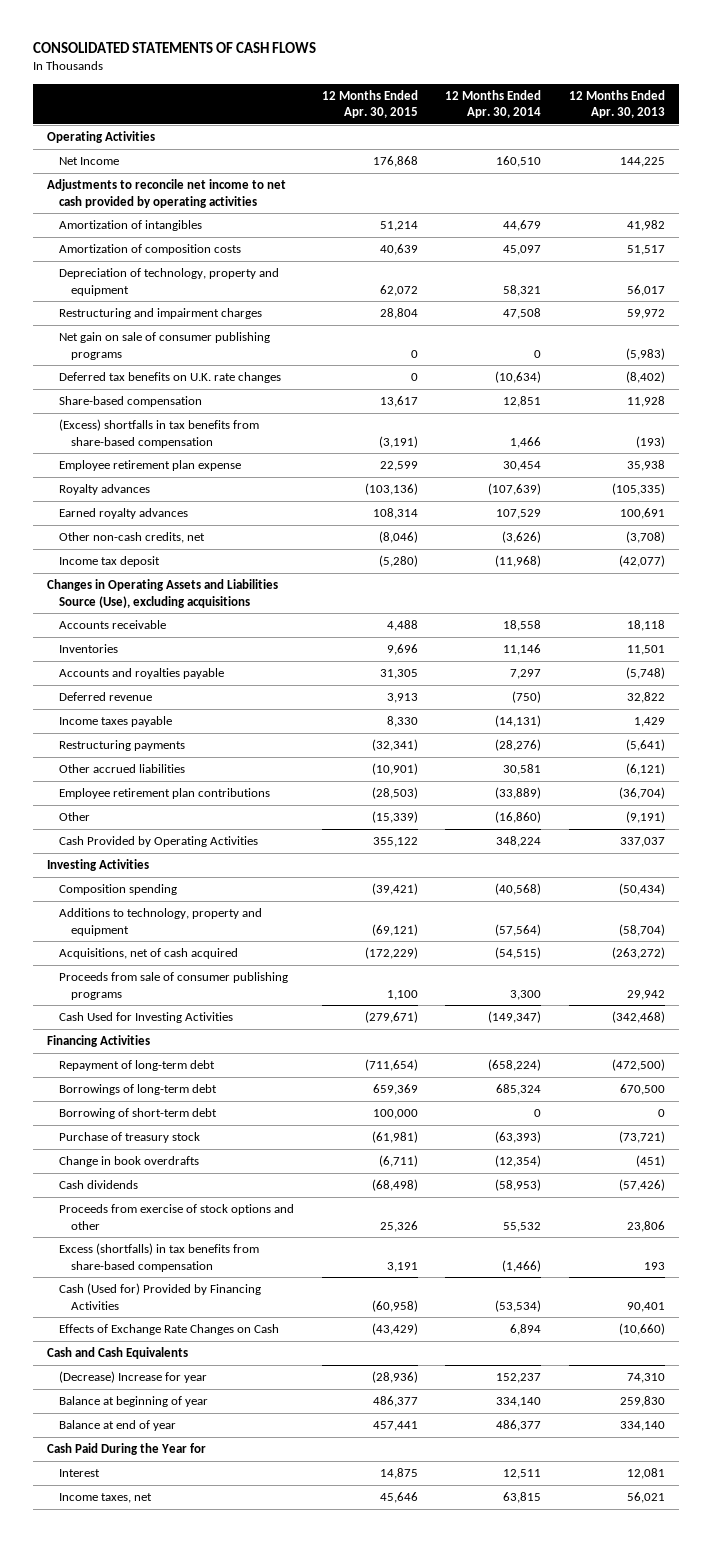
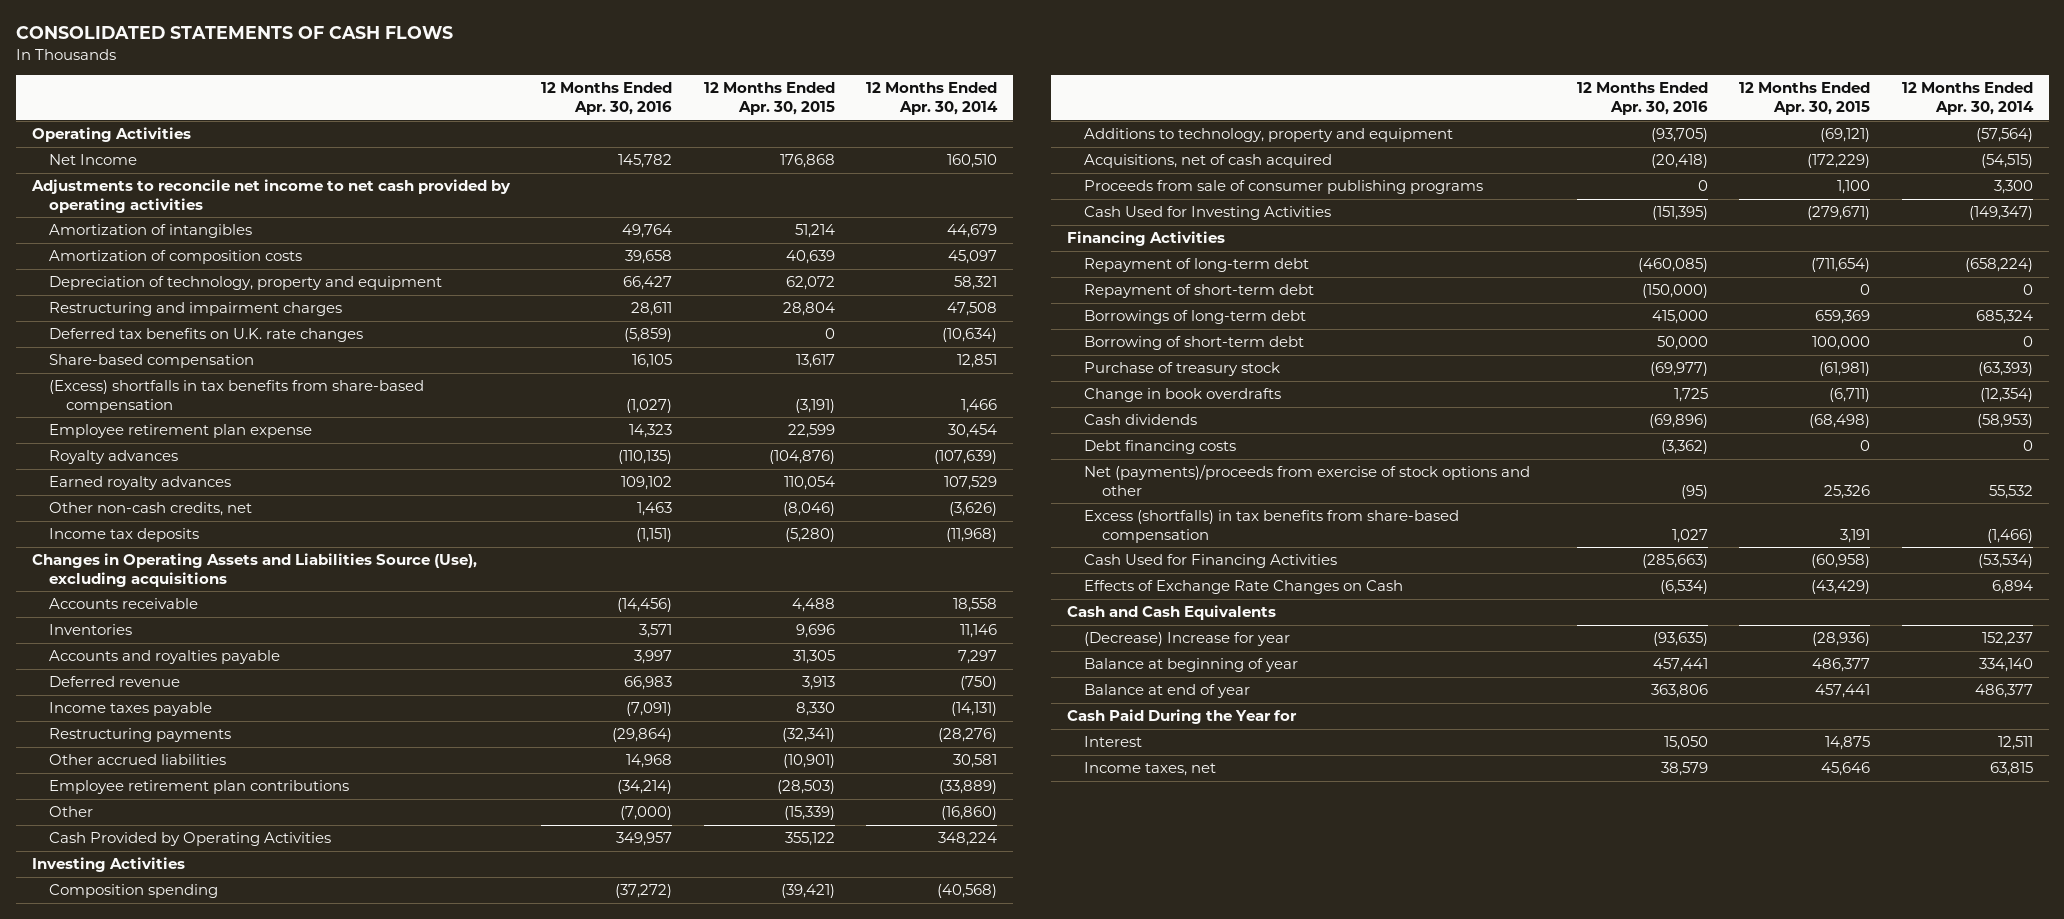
- | 12 Months Ended Apr. 30, 2015 | 12 Months Ended Apr. 30, 2014 | 12 Months Ended Apr. 30, 2013
+ | 12 Months Ended Apr. 30, 2016 | 12 Months Ended Apr. 30, 2015 | 12 Months Ended Apr. 30, 2014
- Net gain on sale of consumer publishing programs | 0 | 0 | (5,983)
- Royalty advances | (103,136) | (107,639) | (105,335)
- Earned royalty advances | 108,314 | 107,529 | 100,691
+ Royalty advances | (110,135) | (104,876) | (107,639)
+ Earned royalty advances | 109,102 | 110,054 | 107,529
- Income tax deposit | (5,280) | (11,968) | (42,077)
+ Income tax deposits | (1,151) | (5,280) | (11,968)
+ Repayment of short-term debt | (150,000) | 0 | 0
- Proceeds from exercise of stock options and other | 25,326 | 55,532 | 23,806
+ Debt financing costs | (3,362) | 0 | 0
+ Net (payments)/proceeds from exercise of stock options and other | (95) | 25,326 | 55,532
- Cash (Used for) Provided by Financing Activities | (60,958) | (53,534) | 90,401
+ Cash Used for Financing Activities | (285,663) | (60,958) | (53,534)

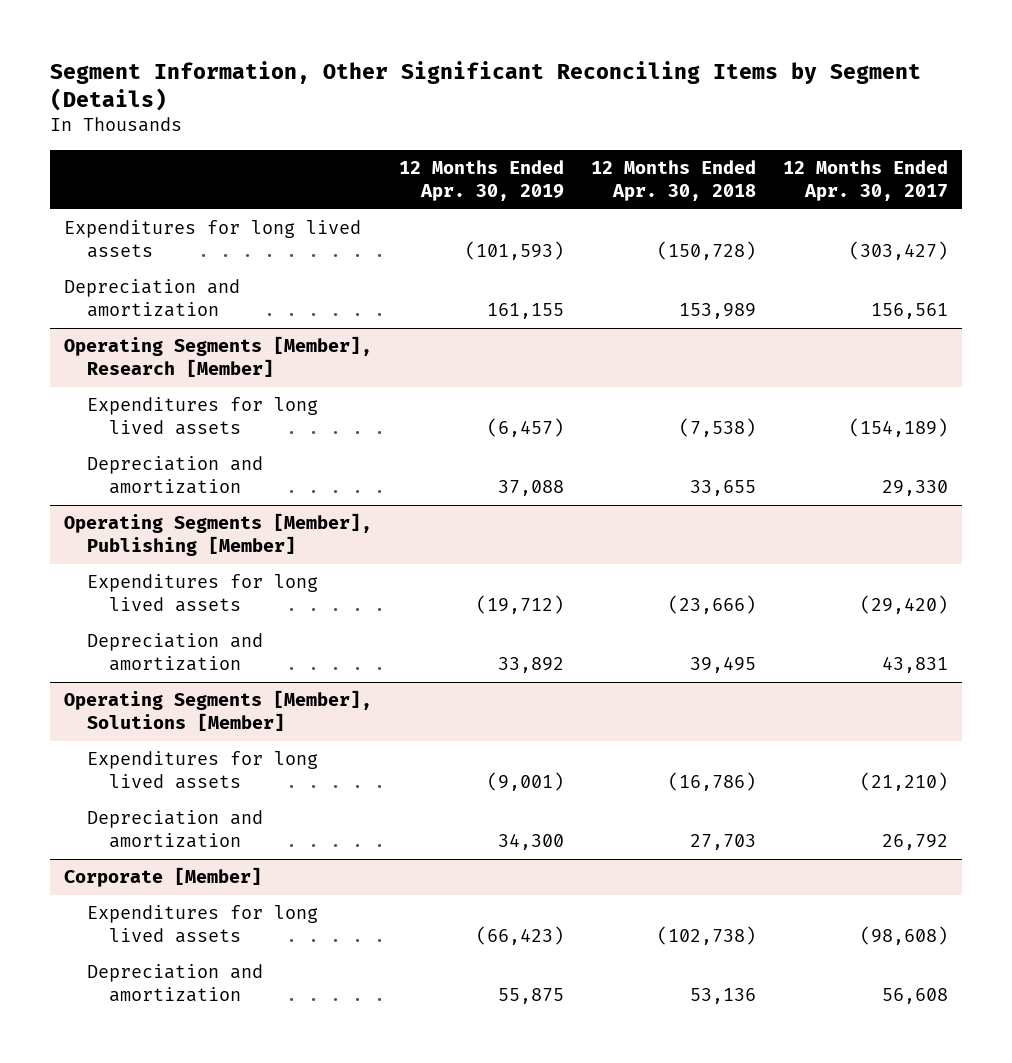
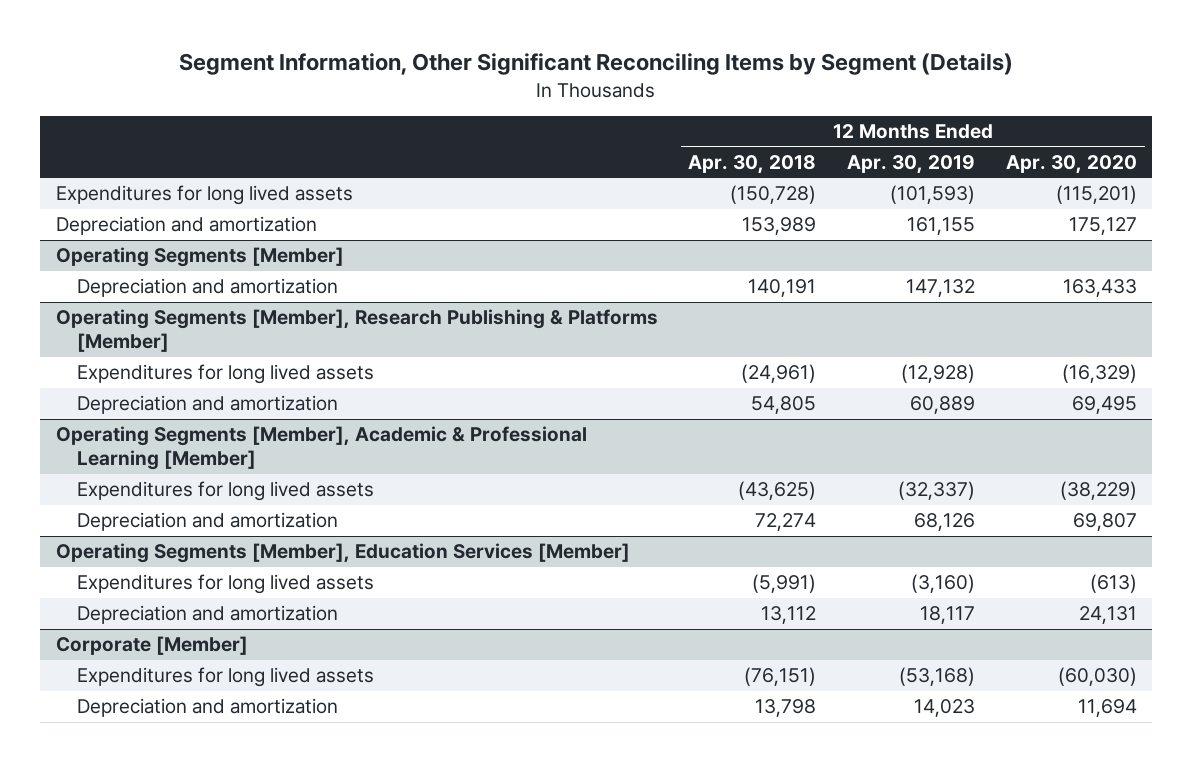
- | 12 Months Ended Apr. 30, 2019 | 12 Months Ended Apr. 30, 2018 | 12 Months Ended Apr. 30, 2017
+ | 12 Months Ended Apr. 30, 2018 | 12 Months Ended Apr. 30, 2019 | 12 Months Ended Apr. 30, 2020
- Operating Segments [Member], Research [Member]
- Expenditures for long lived assets | (6,457) | (7,538) | (154,189)
- Depreciation and amortization | 37,088 | 33,655 | 29,330
- Operating Segments [Member], Publishing [Member]
- Expenditures for long lived assets | (19,712) | (23,666) | (29,420)
- Depreciation and amortization | 33,892 | 39,495 | 43,831
- Operating Segments [Member], Solutions [Member]
- Expenditures for long lived assets | (9,001) | (16,786) | (21,210)
- Depreciation and amortization | 34,300 | 27,703 | 26,792
+ Operating Segments [Member]
+ Depreciation and amortization | 140,191 | 147,132 | 163,433
+ Operating Segments [Member], Research Publishing & Platforms [Member]
+ Expenditures for long lived assets | (24,961) | (12,928) | (16,329)
+ Depreciation and amortization | 54,805 | 60,889 | 69,495
+ Operating Segments [Member], Academic & Professional Learning [Member]
+ Expenditures for long lived assets | (43,625) | (32,337) | (38,229)
+ Depreciation and amortization | 72,274 | 68,126 | 69,807
+ Operating Segments [Member], Education Services [Member]
+ Expenditures for long lived assets | (5,991) | (3,160) | (613)
+ Depreciation and amortization | 13,112 | 18,117 | 24,131
@ Corporate [Member]
- Expenditures for long lived assets | (66,423) | (102,738) | (98,608)
- Depreciation and amortization | 55,875 | 53,136 | 56,608
+ Expenditures for long lived assets | (76,151) | (53,168) | (60,030)
+ Depreciation and amortization | 13,798 | 14,023 | 11,694

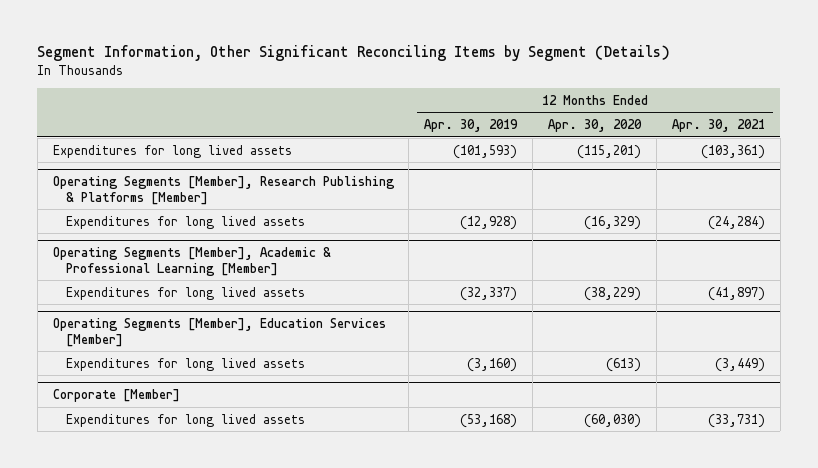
- | 12 Months Ended Apr. 30, 2018 | 12 Months Ended Apr. 30, 2019 | 12 Months Ended Apr. 30, 2020
+ | 12 Months Ended Apr. 30, 2019 | 12 Months Ended Apr. 30, 2020 | 12 Months Ended Apr. 30, 2021
- Depreciation and amortization | 153,989 | 161,155 | 175,127
- Operating Segments [Member]
- Depreciation and amortization | 140,191 | 147,132 | 163,433
@ Operating Segments [Member], Research Publishing & Platforms [Member]
- Depreciation and amortization | 54,805 | 60,889 | 69,495
@ Operating Segments [Member], Academic & Professional Learning [Member]
- Depreciation and amortization | 72,274 | 68,126 | 69,807
@ Operating Segments [Member], Education Services [Member]
- Depreciation and amortization | 13,112 | 18,117 | 24,131
@ Corporate [Member]
- Depreciation and amortization | 13,798 | 14,023 | 11,694

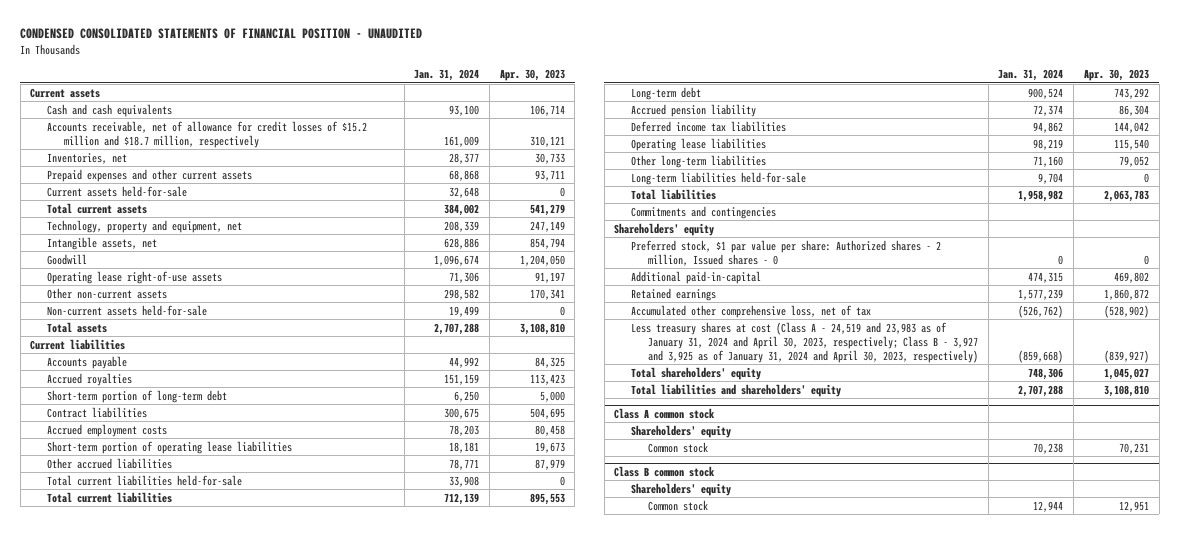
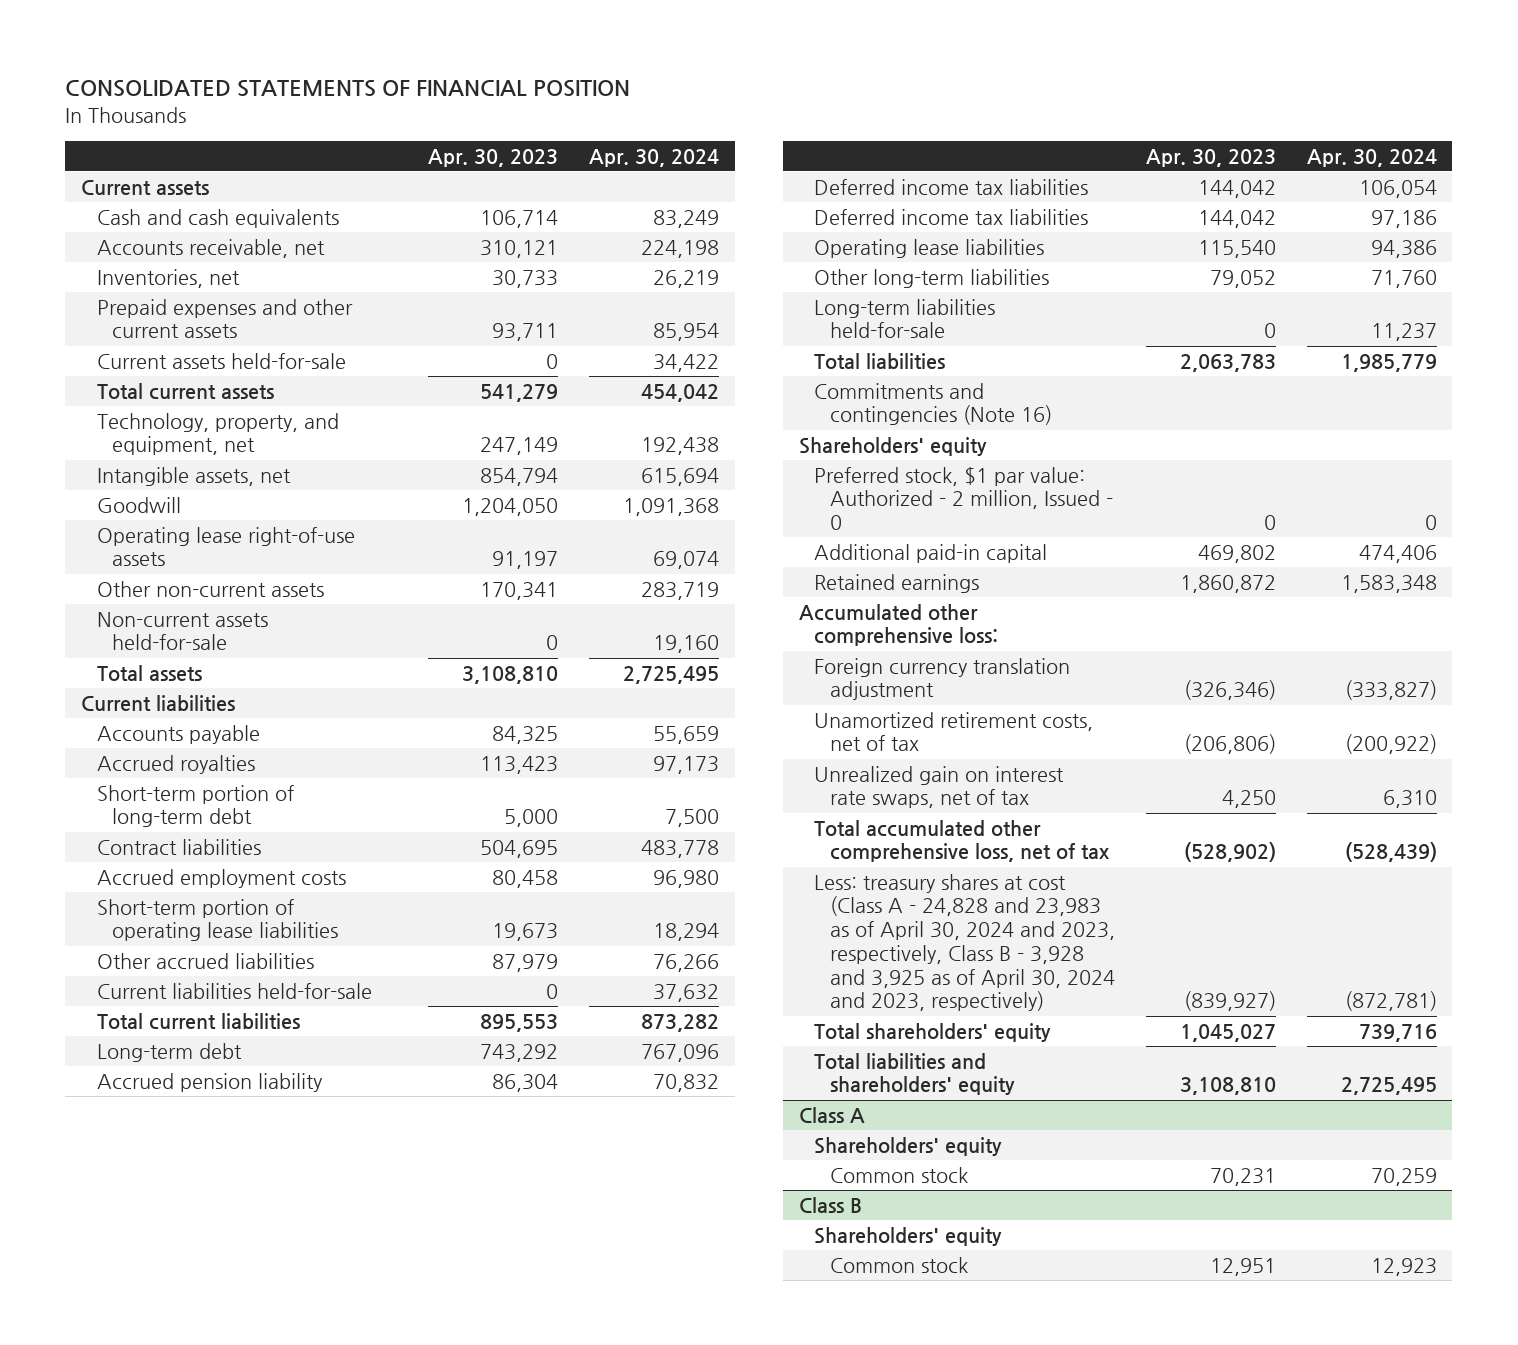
- CONDENSED CONSOLIDATED STATEMENTS OF FINANCIAL POSITION - UNAUDITED
+ CONSOLIDATED STATEMENTS OF FINANCIAL POSITION
- | Jan. 31, 2024 | Apr. 30, 2023
+ | Apr. 30, 2023 | Apr. 30, 2024
- Accounts receivable, net of allowance for credit losses of $15.2 million and $18.7 million, respectively | 161,009 | 310,121
+ Accounts receivable, net | 310,121 | 224,198
- Technology, property and equipment, net | 208,339 | 247,149
+ Technology, property, and equipment, net | 247,149 | 192,438
- Total current liabilities held-for-sale | 33,908 | 0
+ Current liabilities held-for-sale | 0 | 37,632
+ Deferred income tax liabilities | 144,042 | 97,186
- Commitments and contingencies
+ Commitments and contingencies (Note 16)
- Preferred stock, $1 par value per share: Authorized shares - 2 million, Issued shares - 0 | 0 | 0
- Additional paid-in-capital | 474,315 | 469,802
+ Preferred stock, $1 par value: Authorized - 2 million, Issued - 0 | 0 | 0
+ Additional paid-in capital | 469,802 | 474,406
- Accumulated other comprehensive loss, net of tax | (526,762) | (528,902)
- Less treasury shares at cost (Class A - 24,519 and 23,983 as of January 31, 2024 and April 30, 2023, respectively; Class B - 3,927 and 3,925 as of January 31, 2024 and April 30, 2023, respectively) | (859,668) | (839,927)
+ Accumulated other comprehensive loss:
+ Foreign currency translation adjustment | (326,346) | (333,827)
+ Unamortized retirement costs, net of tax | (206,806) | (200,922)
+ Unrealized gain on interest rate swaps, net of tax | 4,250 | 6,310
+ Total accumulated other comprehensive loss, net of tax | (528,902) | (528,439)
+ Less: treasury shares at cost (Class A - 24,828 and 23,983 as of April 30, 2024 and 2023, respectively, Class B - 3,928 and 3,925 as of April 30, 2024 and 2023, respectively) | (839,927) | (872,781)
- Class A common stock
+ Class A
- Class B common stock
+ Class B

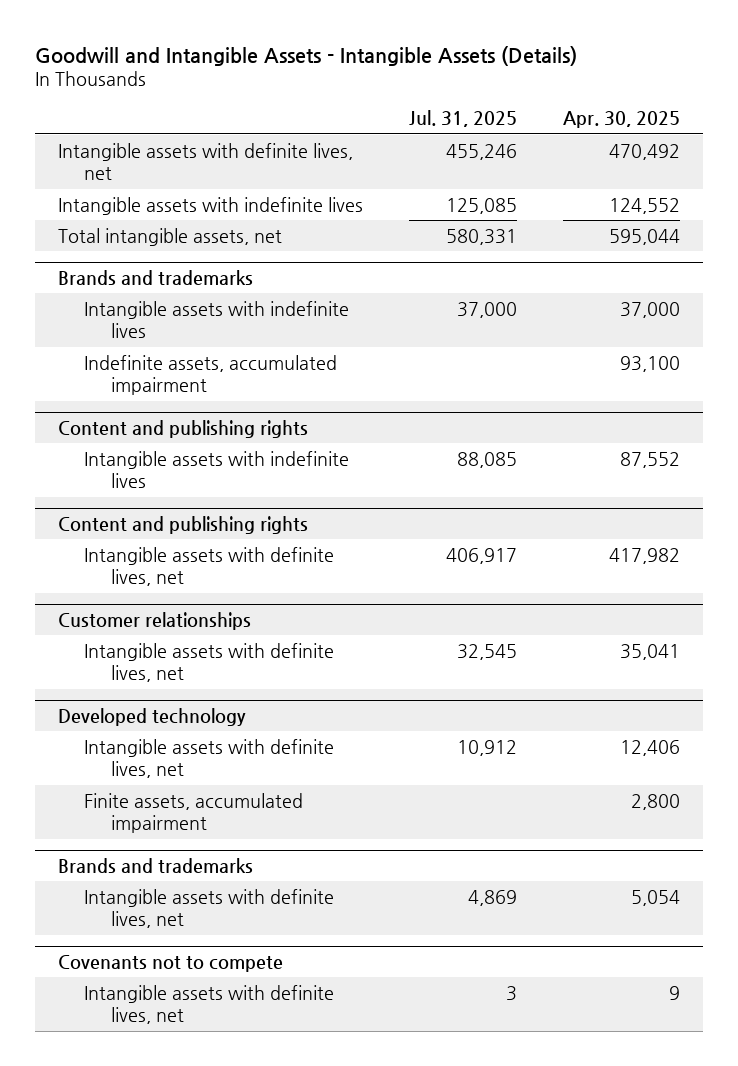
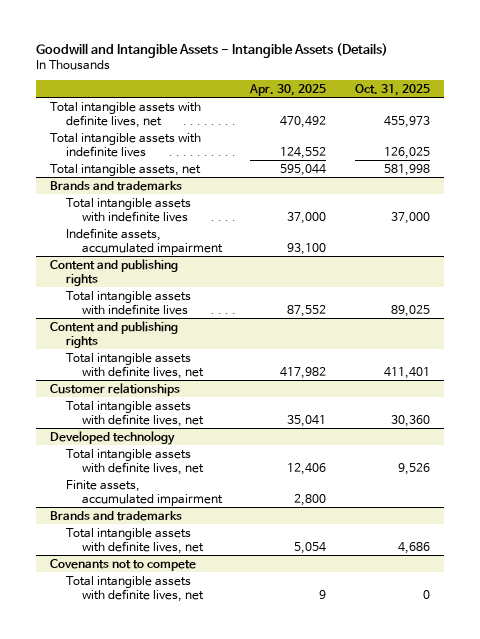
- | Jul. 31, 2025 | Apr. 30, 2025
+ | Apr. 30, 2025 | Oct. 31, 2025
- Intangible assets with definite lives, net | 455,246 | 470,492
- Intangible assets with indefinite lives | 125,085 | 124,552
+ Total intangible assets with definite lives, net | 470,492 | 455,973
+ Total intangible assets with indefinite lives | 124,552 | 126,025
@ Brands and trademarks
- Intangible assets with indefinite lives | 37,000 | 37,000
+ Total intangible assets with indefinite lives | 37,000 | 37,000
@ Content and publishing rights
- Intangible assets with indefinite lives | 88,085 | 87,552
+ Total intangible assets with indefinite lives | 87,552 | 89,025
- Intangible assets with definite lives, net | 406,917 | 417,982
+ Total intangible assets with definite lives, net | 417,982 | 411,401
@ Customer relationships
- Intangible assets with definite lives, net | 32,545 | 35,041
+ Total intangible assets with definite lives, net | 35,041 | 30,360
@ Developed technology
- Intangible assets with definite lives, net | 10,912 | 12,406
+ Total intangible assets with definite lives, net | 12,406 | 9,526
@ Brands and trademarks
- Intangible assets with definite lives, net | 4,869 | 5,054
+ Total intangible assets with definite lives, net | 5,054 | 4,686
@ Covenants not to compete
- Intangible assets with definite lives, net | 3 | 9
+ Total intangible assets with definite lives, net | 9 | 0

